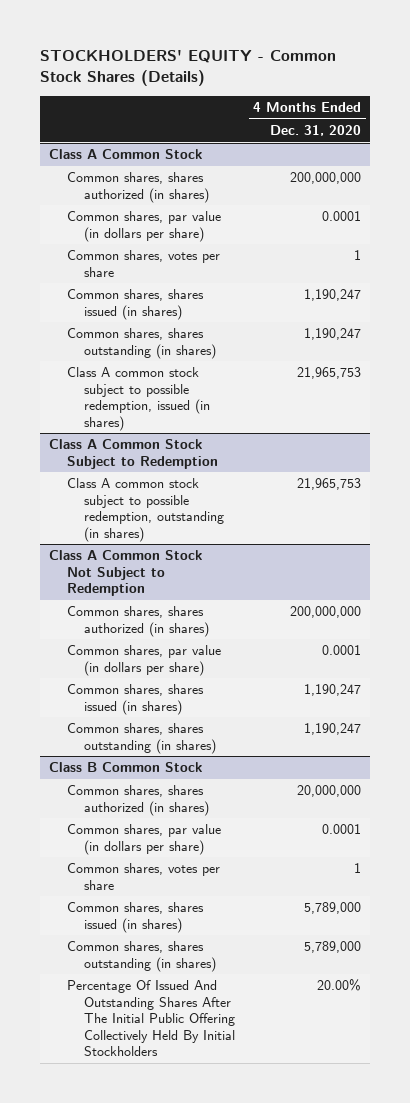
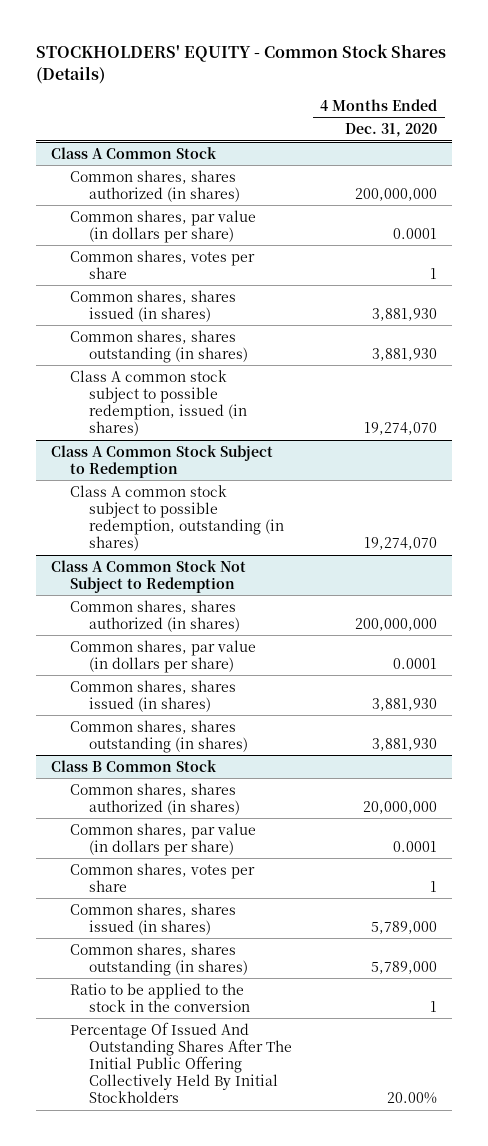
@ Class A Common Stock
- Common shares, shares issued (in shares) | 1,190,247
- Common shares, shares outstanding (in shares) | 1,190,247
- Class A common stock subject to possible redemption, issued (in shares) | 21,965,753
+ Common shares, shares issued (in shares) | 3,881,930
+ Common shares, shares outstanding (in shares) | 3,881,930
+ Class A common stock subject to possible redemption, issued (in shares) | 19,274,070
@ Class A Common Stock Subject to Redemption
- Class A common stock subject to possible redemption, outstanding (in shares) | 21,965,753
+ Class A common stock subject to possible redemption, outstanding (in shares) | 19,274,070
@ Class A Common Stock Not Subject to Redemption
- Common shares, shares issued (in shares) | 1,190,247
- Common shares, shares outstanding (in shares) | 1,190,247
+ Common shares, shares issued (in shares) | 3,881,930
+ Common shares, shares outstanding (in shares) | 3,881,930
@ Class B Common Stock
+ Ratio to be applied to the stock in the conversion | 1

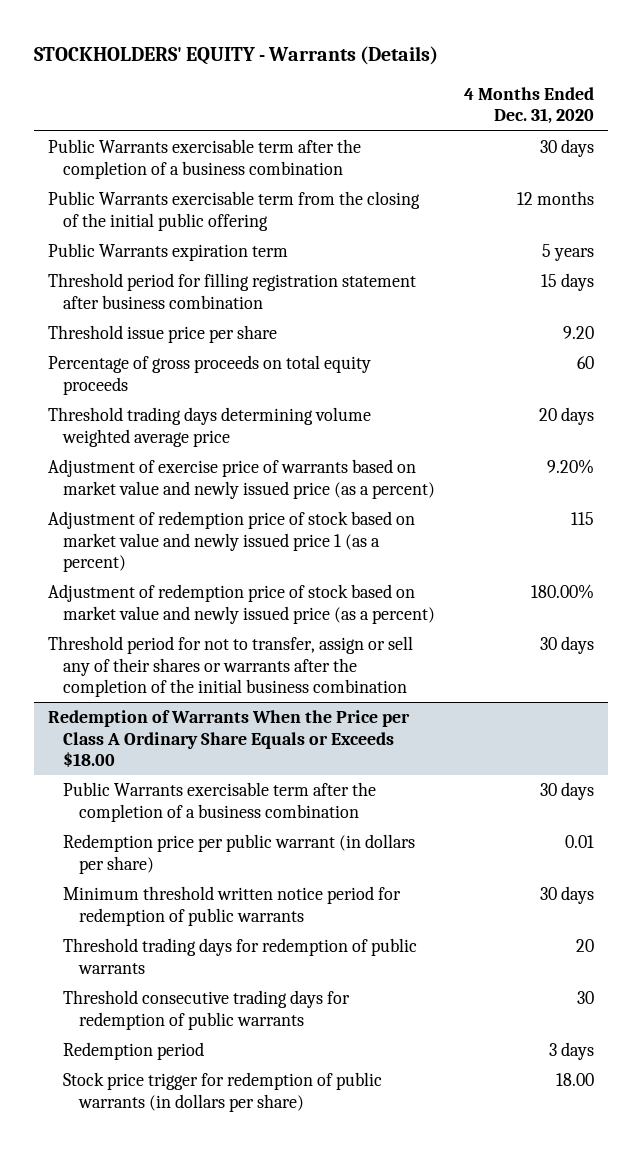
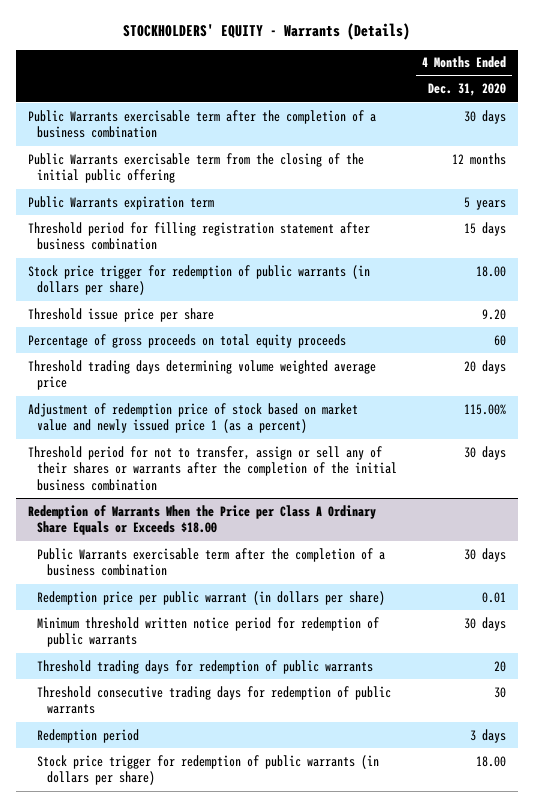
+ Stock price trigger for redemption of public warrants (in dollars per share) | 18.00
- Adjustment of exercise price of warrants based on market value and newly issued price (as a percent) | 9.20%
- Adjustment of redemption price of stock based on market value and newly issued price 1 (as a percent) | 115
- Adjustment of redemption price of stock based on market value and newly issued price (as a percent) | 180.00%
+ Adjustment of redemption price of stock based on market value and newly issued price 1 (as a percent) | 115.00%

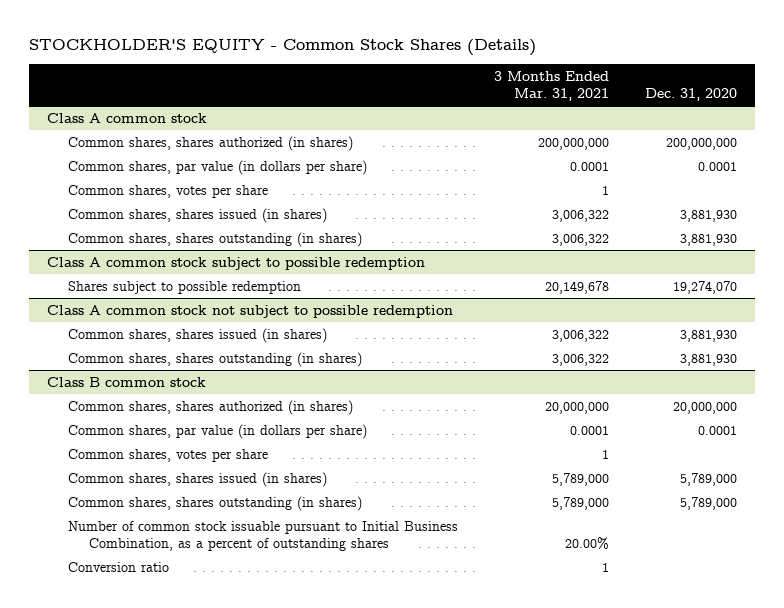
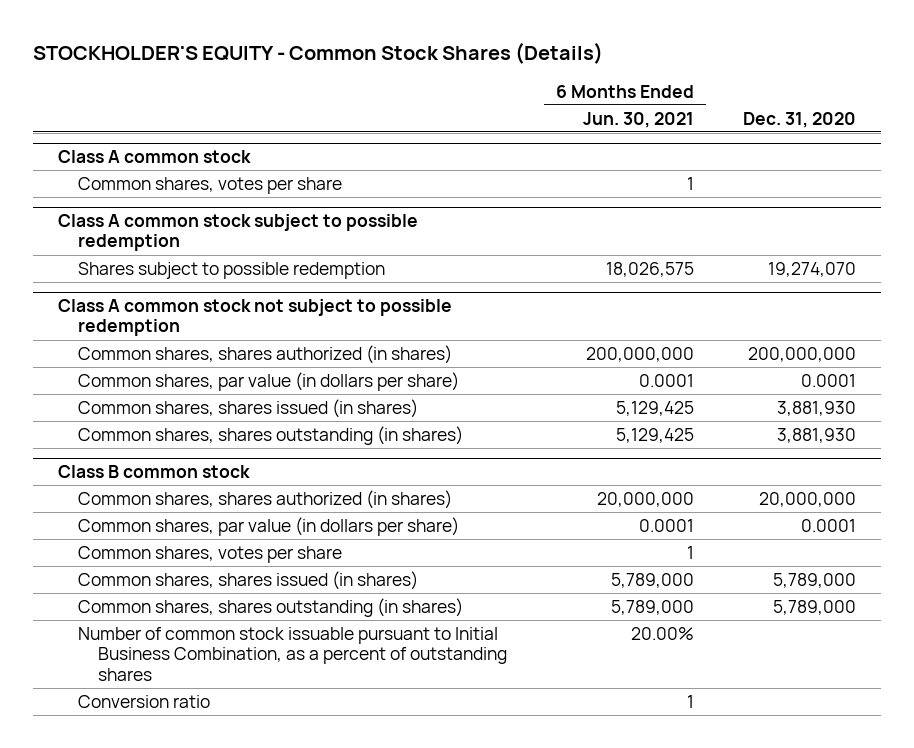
- | 3 Months Ended Mar. 31, 2021 | Dec. 31, 2020
+ | 6 Months Ended Jun. 30, 2021 | Dec. 31, 2020
@ Class A common stock
- Common shares, shares authorized (in shares) | 200,000,000 | 200,000,000
- Common shares, par value (in dollars per share) | 0.0001 | 0.0001
- Common shares, shares issued (in shares) | 3,006,322 | 3,881,930
- Common shares, shares outstanding (in shares) | 3,006,322 | 3,881,930
@ Class A common stock not subject to possible redemption
+ Common shares, shares authorized (in shares) | 200,000,000 | 200,000,000
+ Common shares, par value (in dollars per share) | 0.0001 | 0.0001

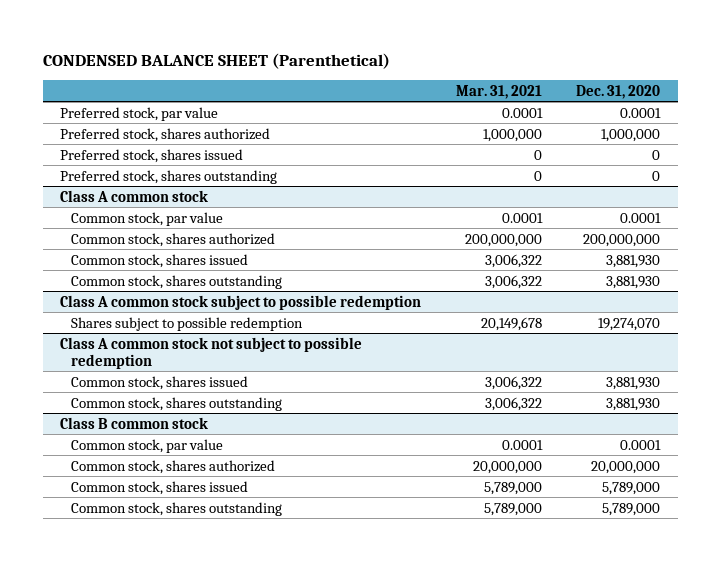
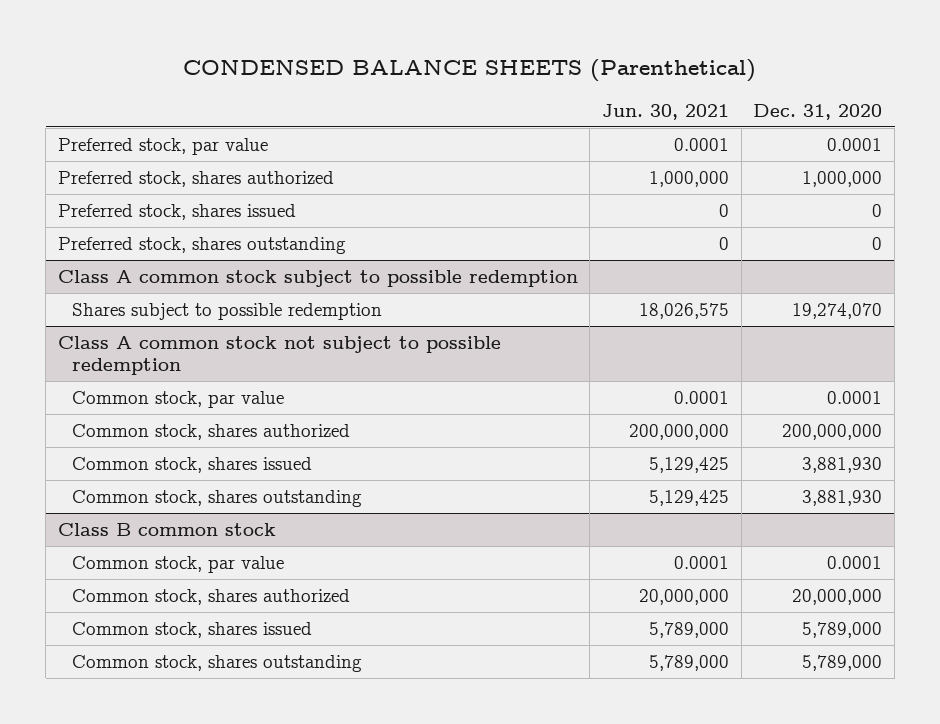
- CONDENSED BALANCE SHEET (Parenthetical)
+ CONDENSED BALANCE SHEETS (Parenthetical)
- | Mar. 31, 2021 | Dec. 31, 2020
+ | Jun. 30, 2021 | Dec. 31, 2020
- Class A common stock
- Common stock, par value | 0.0001 | 0.0001
- Common stock, shares authorized | 200,000,000 | 200,000,000
- Common stock, shares issued | 3,006,322 | 3,881,930
- Common stock, shares outstanding | 3,006,322 | 3,881,930
@ Class A common stock not subject to possible redemption
+ Common stock, par value | 0.0001 | 0.0001
+ Common stock, shares authorized | 200,000,000 | 200,000,000

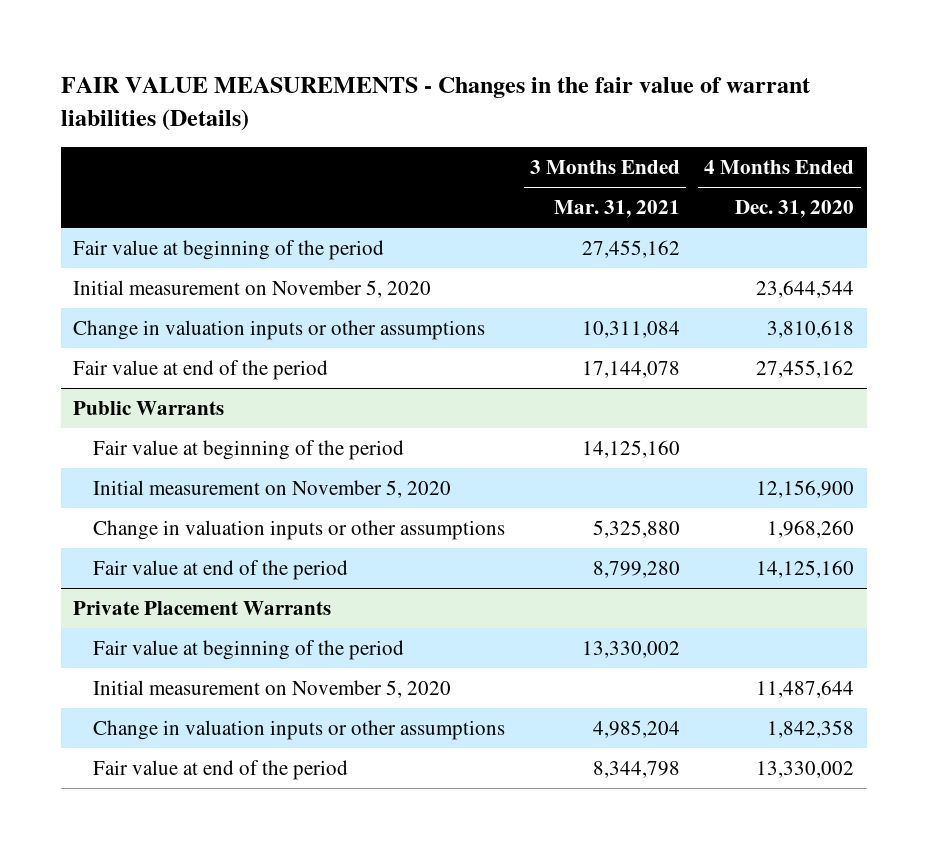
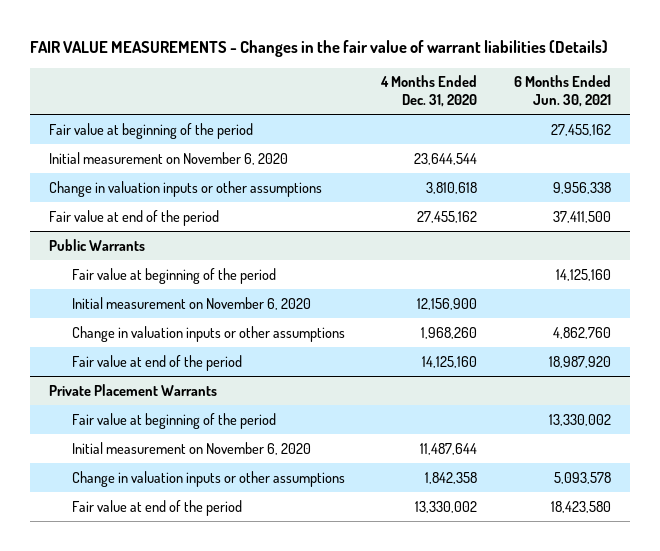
- | 3 Months Ended Mar. 31, 2021 | 4 Months Ended Dec. 31, 2020
+ | 4 Months Ended Dec. 31, 2020 | 6 Months Ended Jun. 30, 2021
- Initial measurement on November 5, 2020 | | 23,644,544
+ Initial measurement on November 6, 2020 | 23,644,544 |
@ Public Warrants
- Initial measurement on November 5, 2020 | | 12,156,900
+ Initial measurement on November 6, 2020 | 12,156,900 |
@ Private Placement Warrants
- Initial measurement on November 5, 2020 | | 11,487,644
+ Initial measurement on November 6, 2020 | 11,487,644 |

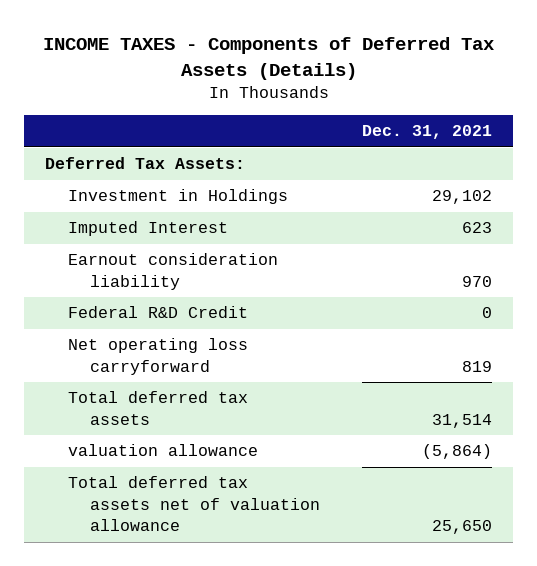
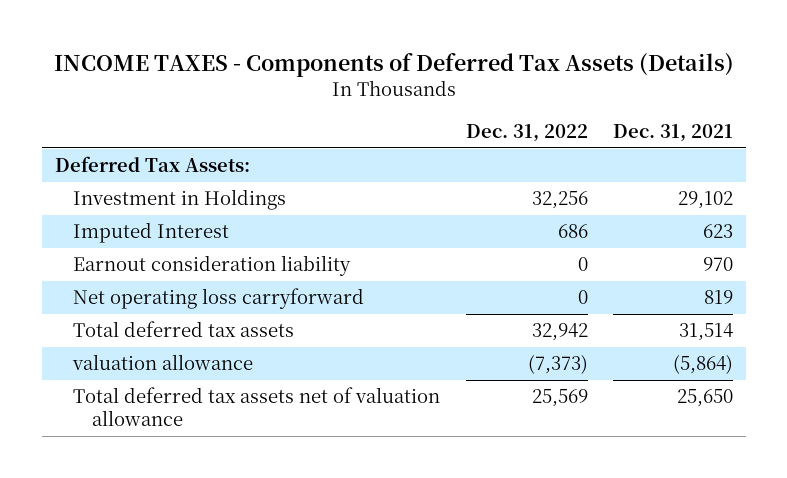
- | Dec. 31, 2021
+ | Dec. 31, 2022 | Dec. 31, 2021
- Federal R&D Credit | 0

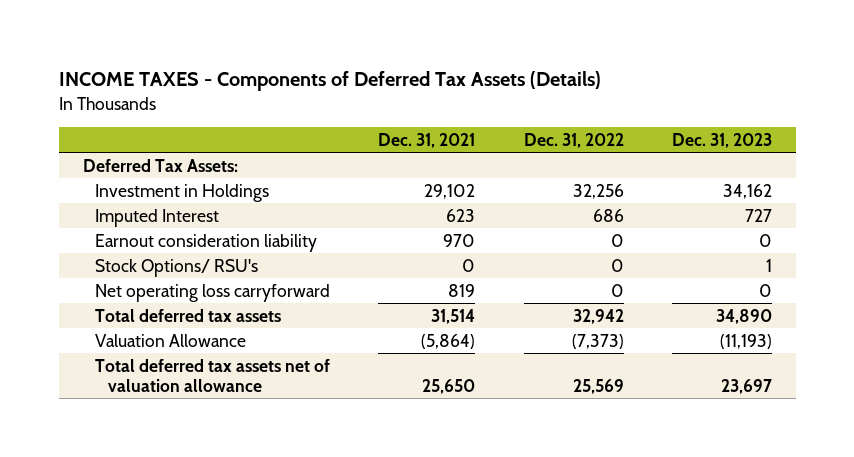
- | Dec. 31, 2022 | Dec. 31, 2021
+ | Dec. 31, 2021 | Dec. 31, 2022 | Dec. 31, 2023
+ Stock Options/ RSU's | 0 | 0 | 1
- valuation allowance | (7,373) | (5,864)
+ Valuation Allowance | (5,864) | (7,373) | (11,193)

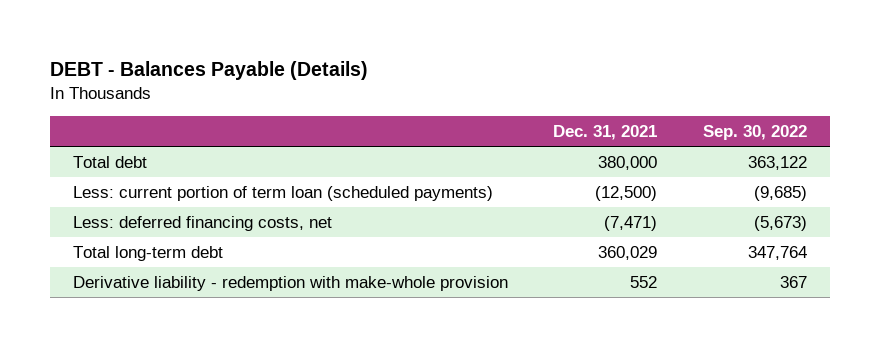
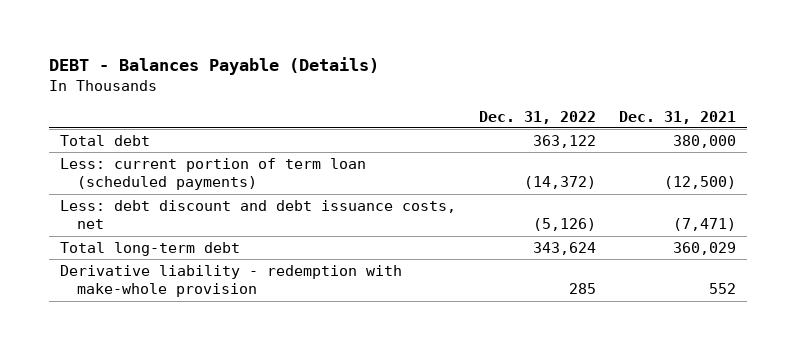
- | Dec. 31, 2021 | Sep. 30, 2022
+ | Dec. 31, 2022 | Dec. 31, 2021
- Less: deferred financing costs, net | (7,471) | (5,673)
+ Less: debt discount and debt issuance costs, net | (5,126) | (7,471)

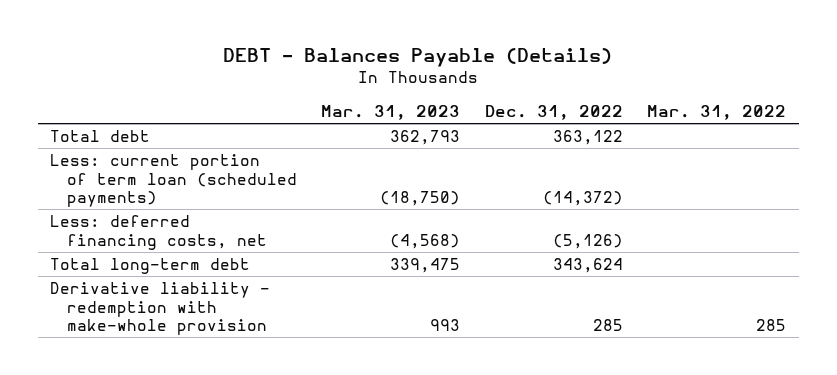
- | Dec. 31, 2022 | Dec. 31, 2021
+ | Mar. 31, 2023 | Dec. 31, 2022 | Mar. 31, 2022
- Less: debt discount and debt issuance costs, net | (5,126) | (7,471)
+ Less: deferred financing costs, net | (4,568) | (5,126) |

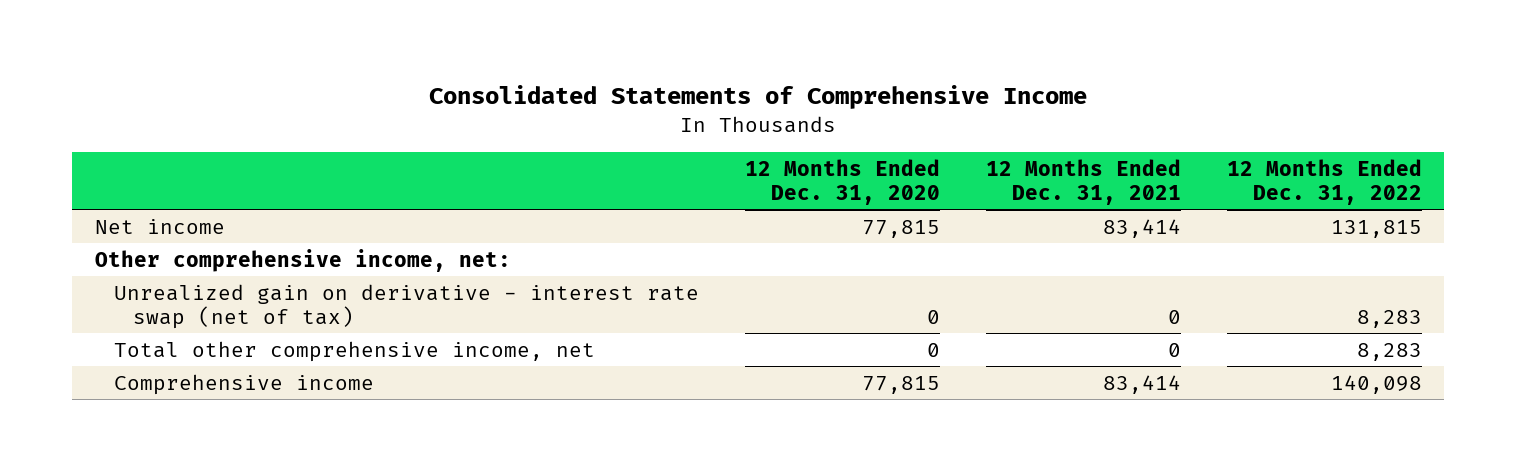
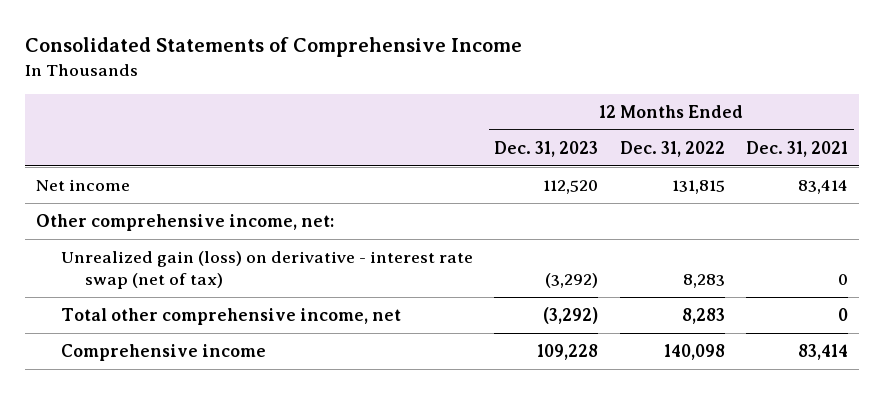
- | 12 Months Ended Dec. 31, 2020 | 12 Months Ended Dec. 31, 2021 | 12 Months Ended Dec. 31, 2022
+ | 12 Months Ended Dec. 31, 2023 | 12 Months Ended Dec. 31, 2022 | 12 Months Ended Dec. 31, 2021
- Unrealized gain on derivative - interest rate swap (net of tax) | 0 | 0 | 8,283
+ Unrealized gain (loss) on derivative - interest rate swap (net of tax) | (3,292) | 8,283 | 0

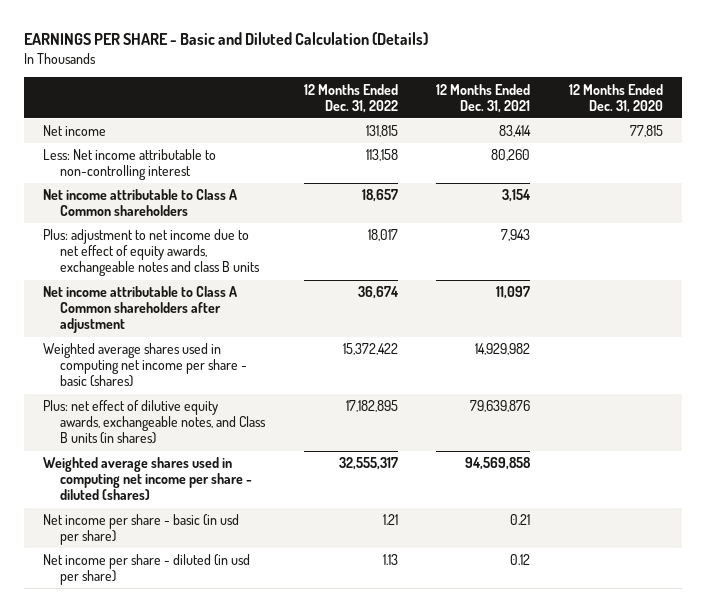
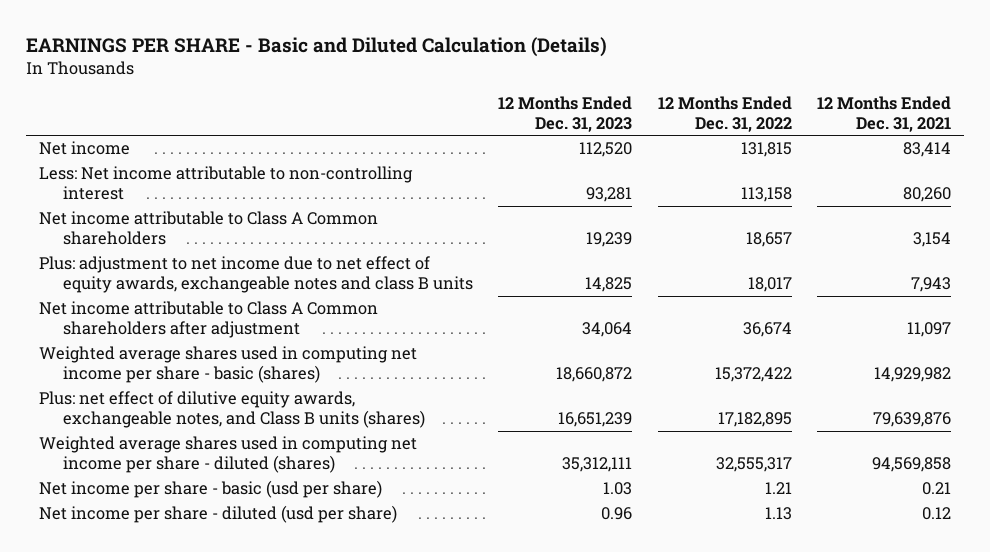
- | 12 Months Ended Dec. 31, 2022 | 12 Months Ended Dec. 31, 2021 | 12 Months Ended Dec. 31, 2020
+ | 12 Months Ended Dec. 31, 2023 | 12 Months Ended Dec. 31, 2022 | 12 Months Ended Dec. 31, 2021
- Plus: net effect of dilutive equity awards, exchangeable notes, and Class B units (in shares) | 17,182,895 | 79,639,876 |
+ Plus: net effect of dilutive equity awards, exchangeable notes, and Class B units (shares) | 16,651,239 | 17,182,895 | 79,639,876
- Net income per share - basic (in usd per share) | 1.21 | 0.21 |
- Net income per share - diluted (in usd per share) | 1.13 | 0.12 |
+ Net income per share - basic (usd per share) | 1.03 | 1.21 | 0.21
+ Net income per share - diluted (usd per share) | 0.96 | 1.13 | 0.12

